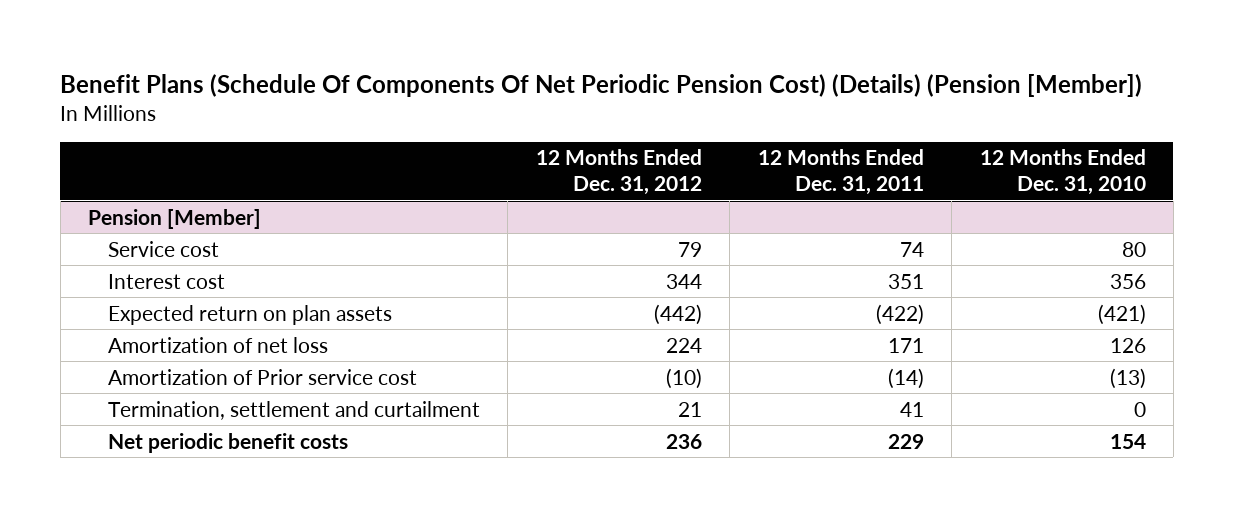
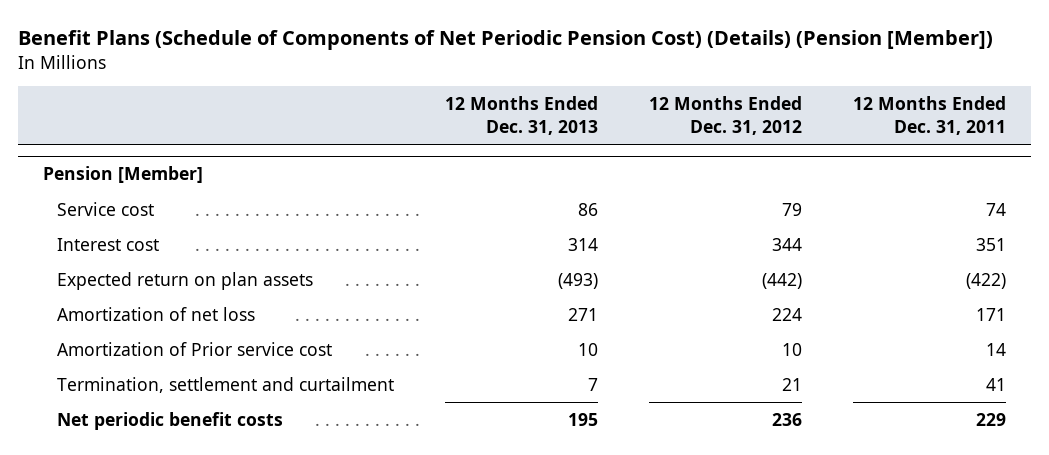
- Benefit Plans (Schedule Of Components Of Net Periodic Pension Cost) (Details) (Pension [Member])
+ Benefit Plans (Schedule of Components of Net Periodic Pension Cost) (Details) (Pension [Member])
- | 12 Months Ended Dec. 31, 2012 | 12 Months Ended Dec. 31, 2011 | 12 Months Ended Dec. 31, 2010
+ | 12 Months Ended Dec. 31, 2013 | 12 Months Ended Dec. 31, 2012 | 12 Months Ended Dec. 31, 2011
@ Pension [Member]
- Amortization of Prior service cost | (10) | (14) | (13)
+ Amortization of Prior service cost | 10 | 10 | 14

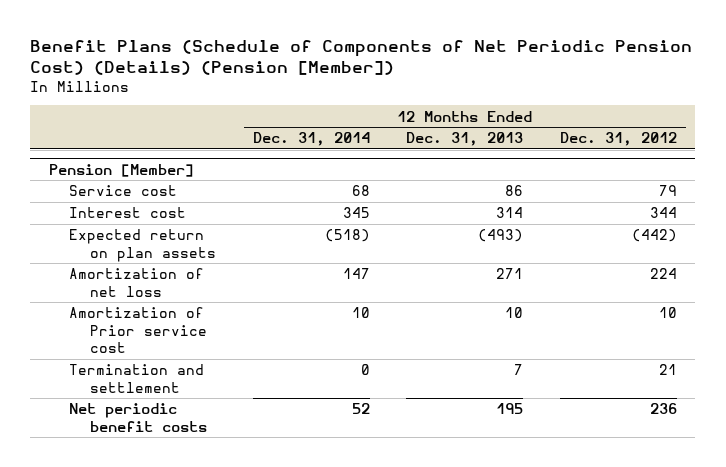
- | 12 Months Ended Dec. 31, 2013 | 12 Months Ended Dec. 31, 2012 | 12 Months Ended Dec. 31, 2011
+ | 12 Months Ended Dec. 31, 2014 | 12 Months Ended Dec. 31, 2013 | 12 Months Ended Dec. 31, 2012
@ Pension [Member]
- Termination, settlement and curtailment | 7 | 21 | 41
+ Termination and settlement | 0 | 7 | 21

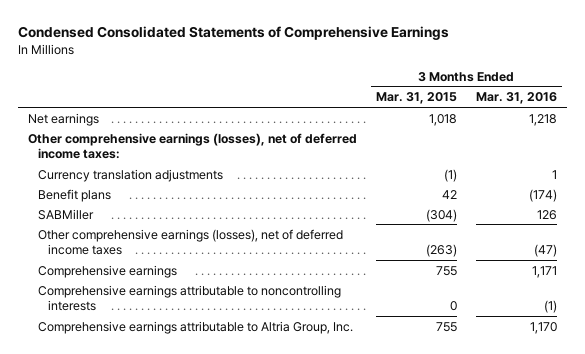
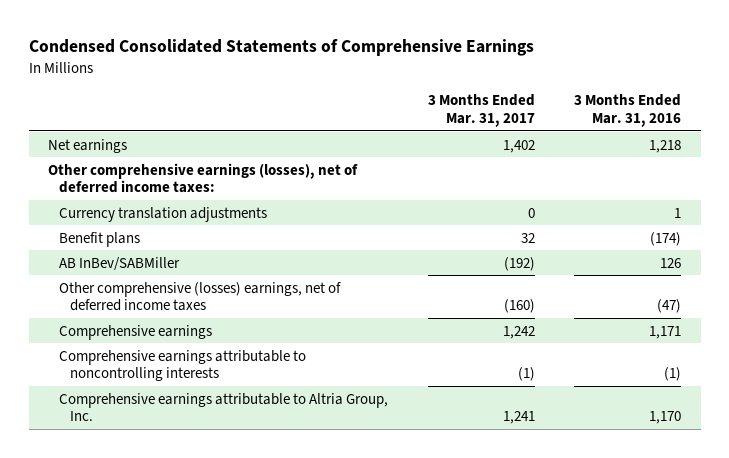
- | 3 Months Ended Mar. 31, 2015 | 3 Months Ended Mar. 31, 2016
+ | 3 Months Ended Mar. 31, 2017 | 3 Months Ended Mar. 31, 2016
- SABMiller | (304) | 126
- Other comprehensive earnings (losses), net of deferred income taxes | (263) | (47)
+ AB InBev/SABMiller | (192) | 126
+ Other comprehensive (losses) earnings, net of deferred income taxes | (160) | (47)

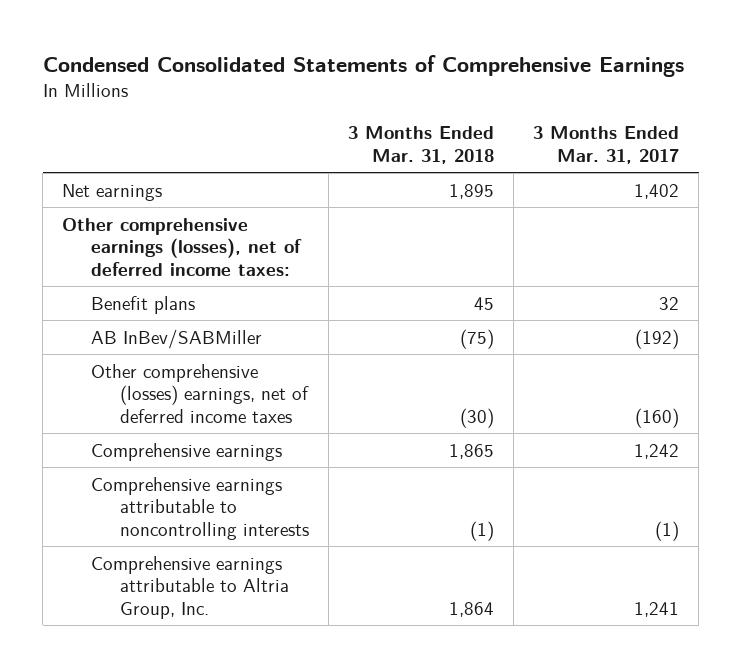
- | 3 Months Ended Mar. 31, 2017 | 3 Months Ended Mar. 31, 2016
+ | 3 Months Ended Mar. 31, 2018 | 3 Months Ended Mar. 31, 2017
- Currency translation adjustments | 0 | 1

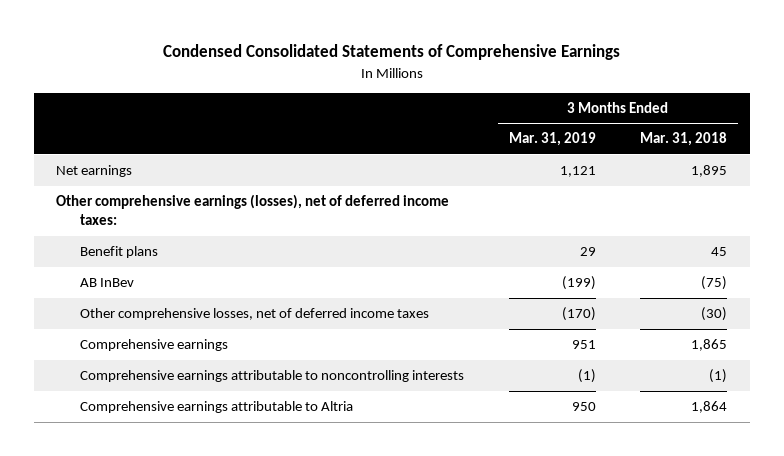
- | 3 Months Ended Mar. 31, 2018 | 3 Months Ended Mar. 31, 2017
+ | 3 Months Ended Mar. 31, 2019 | 3 Months Ended Mar. 31, 2018
- AB InBev/SABMiller | (75) | (192)
- Other comprehensive (losses) earnings, net of deferred income taxes | (30) | (160)
+ AB InBev | (199) | (75)
+ Other comprehensive losses, net of deferred income taxes | (170) | (30)
- Comprehensive earnings attributable to Altria Group, Inc. | 1,864 | 1,241
+ Comprehensive earnings attributable to Altria | 950 | 1,864

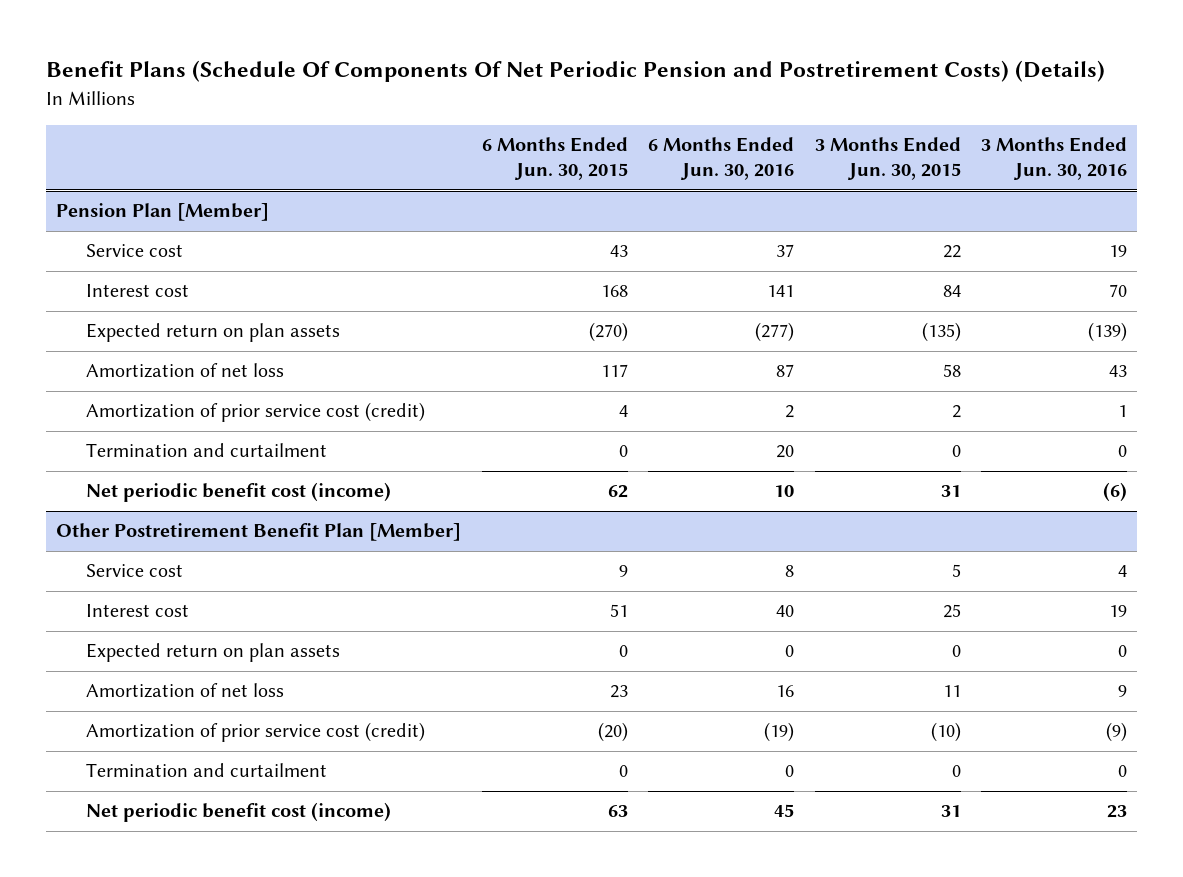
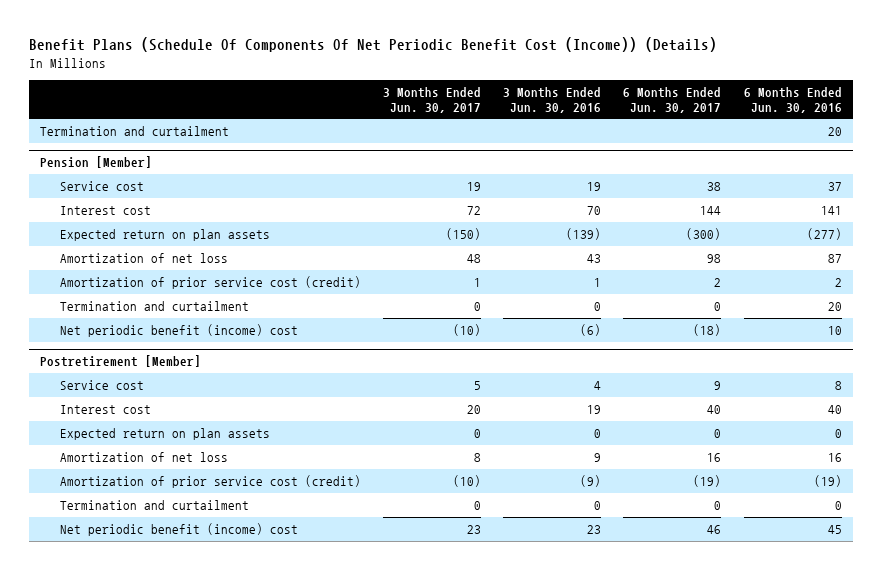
- Benefit Plans (Schedule Of Components Of Net Periodic Pension and Postretirement Costs) (Details)
+ Benefit Plans (Schedule Of Components Of Net Periodic Benefit Cost (Income)) (Details)
- | 6 Months Ended Jun. 30, 2015 | 6 Months Ended Jun. 30, 2016 | 3 Months Ended Jun. 30, 2015 | 3 Months Ended Jun. 30, 2016
+ | 3 Months Ended Jun. 30, 2017 | 3 Months Ended Jun. 30, 2016 | 6 Months Ended Jun. 30, 2017 | 6 Months Ended Jun. 30, 2016
- Pension Plan [Member]
+ Termination and curtailment | | | | 20
+ Pension [Member]
- Net periodic benefit cost (income) | 62 | 10 | 31 | (6)
- Other Postretirement Benefit Plan [Member]
+ Net periodic benefit (income) cost | (10) | (6) | (18) | 10
+ Postretirement [Member]
- Net periodic benefit cost (income) | 63 | 45 | 31 | 23
+ Net periodic benefit (income) cost | 23 | 23 | 46 | 45

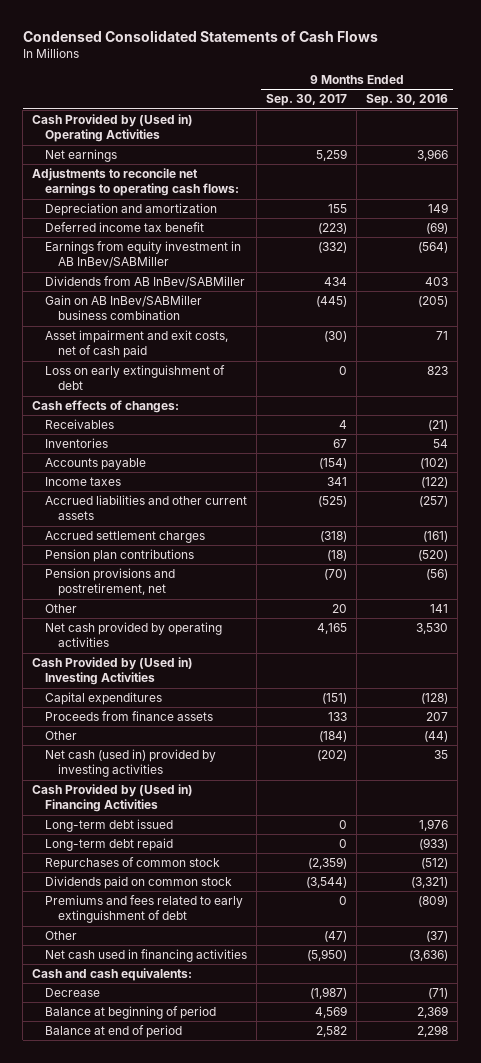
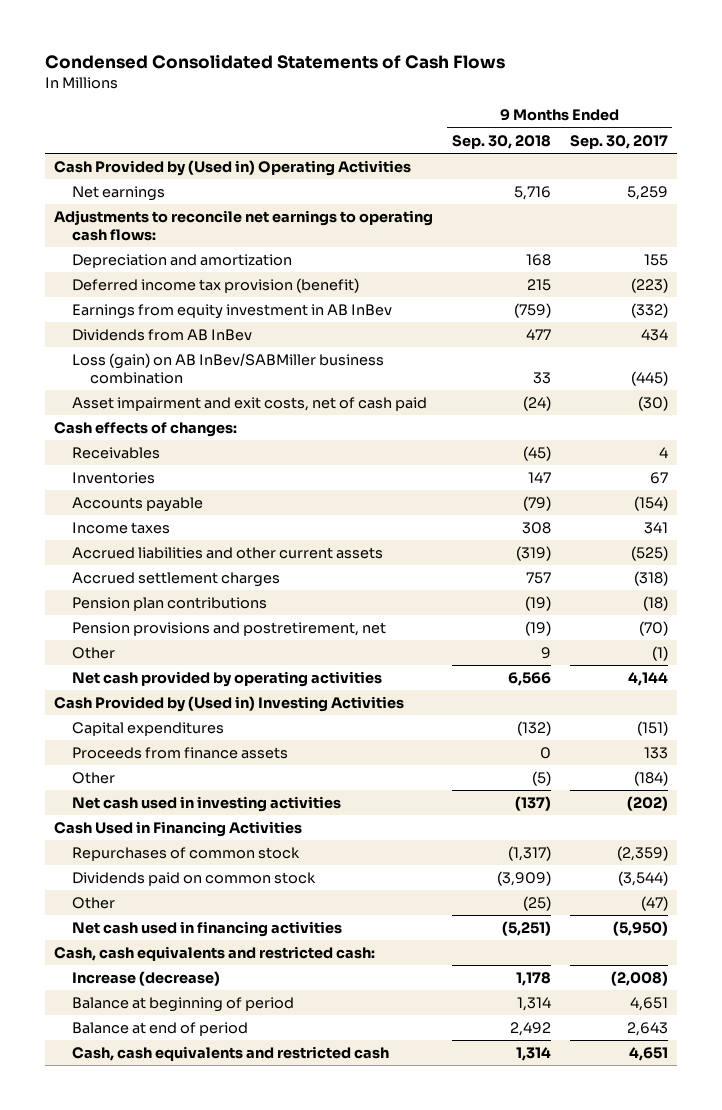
- | 9 Months Ended Sep. 30, 2017 | 9 Months Ended Sep. 30, 2016
+ | 9 Months Ended Sep. 30, 2018 | 9 Months Ended Sep. 30, 2017
- Deferred income tax benefit | (223) | (69)
- Earnings from equity investment in AB InBev/SABMiller | (332) | (564)
- Dividends from AB InBev/SABMiller | 434 | 403
- Gain on AB InBev/SABMiller business combination | (445) | (205)
+ Deferred income tax provision (benefit) | 215 | (223)
+ Earnings from equity investment in AB InBev | (759) | (332)
+ Dividends from AB InBev | 477 | 434
+ Loss (gain) on AB InBev/SABMiller business combination | 33 | (445)
- Loss on early extinguishment of debt | 0 | 823
- Other | 20 | 141
- Net cash provided by operating activities | 4,165 | 3,530
+ Other | 9 | (1)
+ Net cash provided by operating activities | 6,566 | 4,144
- Net cash (used in) provided by investing activities | (202) | 35
- Cash Provided by (Used in) Financing Activities
- Long-term debt issued | 0 | 1,976
- Long-term debt repaid | 0 | (933)
+ Net cash used in investing activities | (137) | (202)
+ Cash Used in Financing Activities
- Premiums and fees related to early extinguishment of debt | 0 | (809)
- Cash and cash equivalents:
- Decrease | (1,987) | (71)
- Balance at beginning of period | 4,569 | 2,369
- Balance at end of period | 2,582 | 2,298
+ Cash, cash equivalents and restricted cash:
+ Increase (decrease) | 1,178 | (2,008)
+ Balance at beginning of period | 1,314 | 4,651
+ Balance at end of period | 2,492 | 2,643
+ Cash, cash equivalents and restricted cash | 1,314 | 4,651

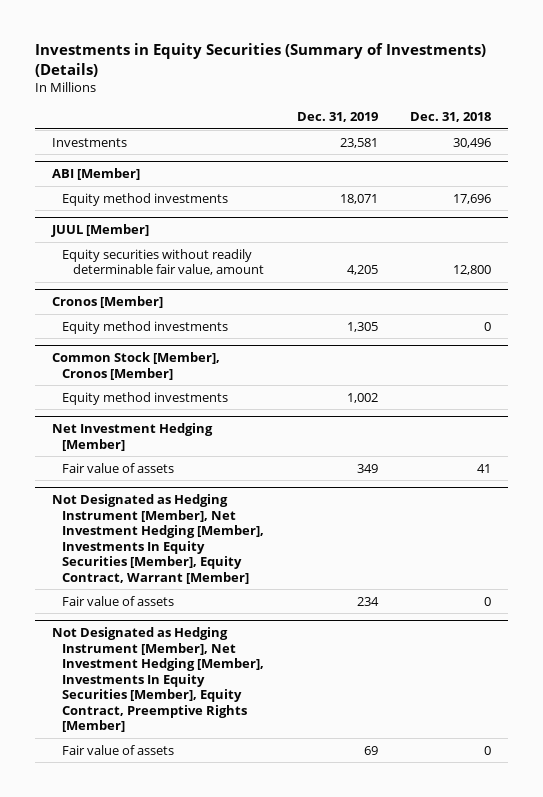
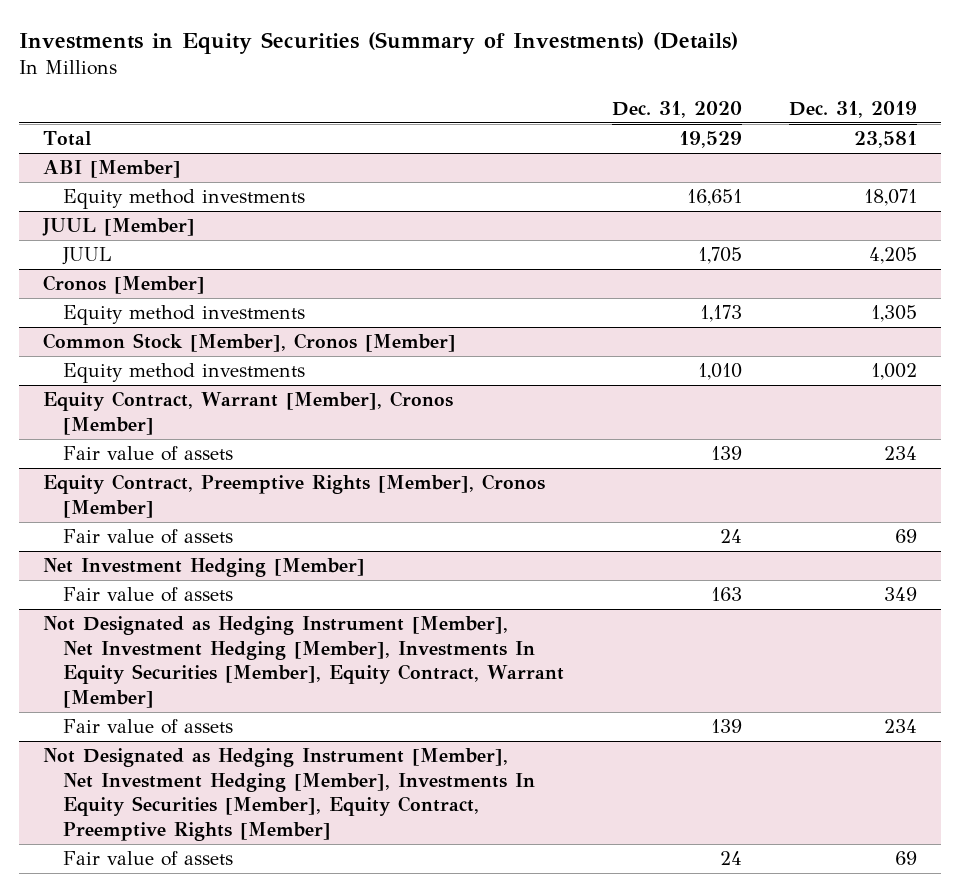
- | Dec. 31, 2019 | Dec. 31, 2018
+ | Dec. 31, 2020 | Dec. 31, 2019
- Investments | 23,581 | 30,496
+ Total | 19,529 | 23,581
@ JUUL [Member]
- Equity securities without readily determinable fair value, amount | 4,205 | 12,800
+ JUUL | 1,705 | 4,205
+ Equity Contract, Warrant [Member], Cronos [Member]
+ Fair value of assets | 139 | 234
+ Equity Contract, Preemptive Rights [Member], Cronos [Member]
+ Fair value of assets | 24 | 69

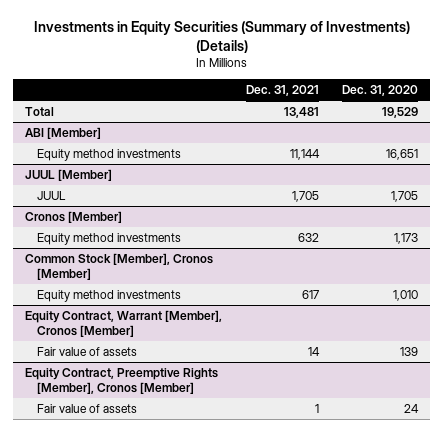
- | Dec. 31, 2020 | Dec. 31, 2019
+ | Dec. 31, 2021 | Dec. 31, 2020
- Net Investment Hedging [Member]
- Fair value of assets | 163 | 349
- Not Designated as Hedging Instrument [Member], Net Investment Hedging [Member], Investments In Equity Securities [Member], Equity Contract, Warrant [Member]
- Fair value of assets | 139 | 234
- Not Designated as Hedging Instrument [Member], Net Investment Hedging [Member], Investments In Equity Securities [Member], Equity Contract, Preemptive Rights [Member]
- Fair value of assets | 24 | 69

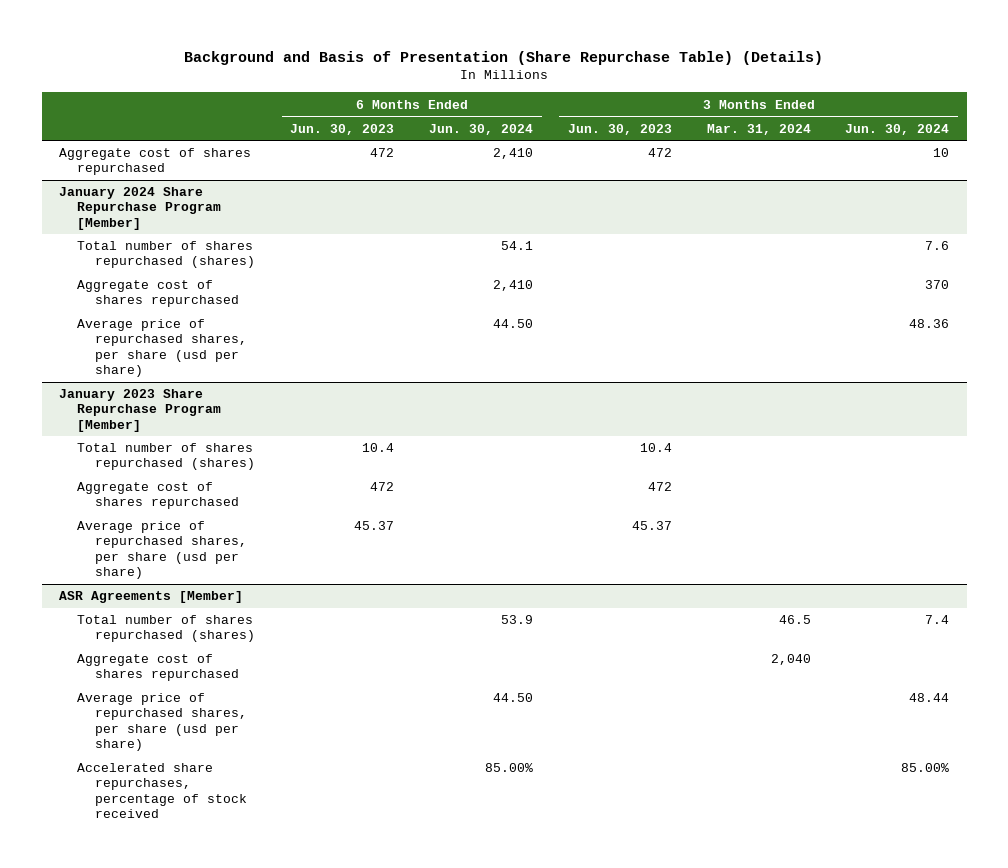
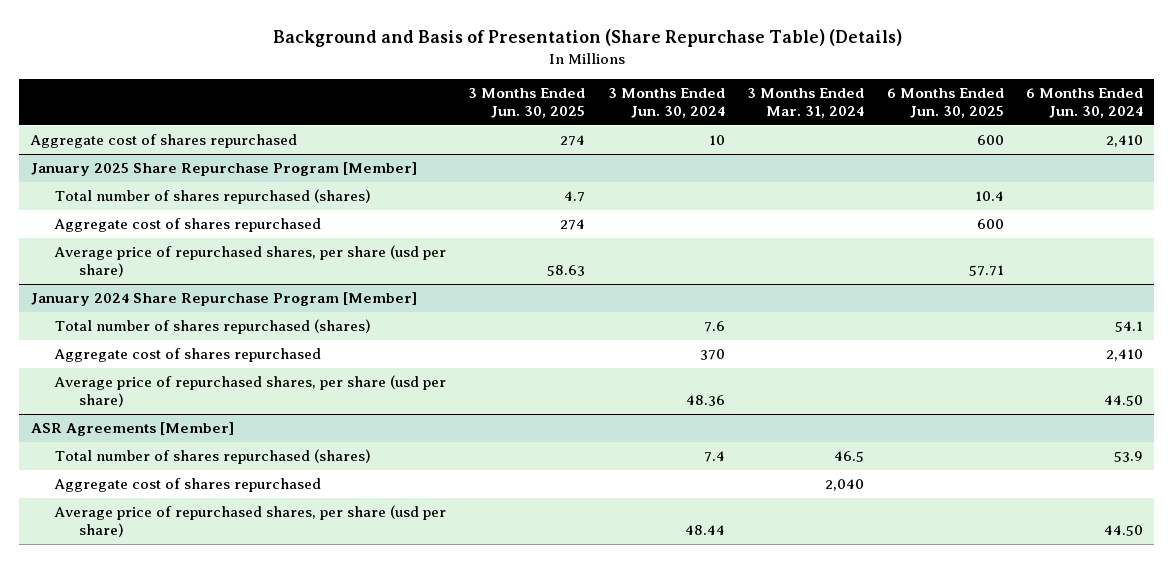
- | 6 Months Ended Jun. 30, 2023 | 6 Months Ended Jun. 30, 2024 | 3 Months Ended Jun. 30, 2023 | 3 Months Ended Mar. 31, 2024 | 3 Months Ended Jun. 30, 2024
+ | 3 Months Ended Jun. 30, 2025 | 3 Months Ended Jun. 30, 2024 | 3 Months Ended Mar. 31, 2024 | 6 Months Ended Jun. 30, 2025 | 6 Months Ended Jun. 30, 2024
+ January 2025 Share Repurchase Program [Member]
+ Total number of shares repurchased (shares) | 4.7 | | | 10.4 |
+ Aggregate cost of shares repurchased | 274 | | | 600 |
+ Average price of repurchased shares, per share (usd per share) | 58.63 | | | 57.71 |
- January 2023 Share Repurchase Program [Member]
- Total number of shares repurchased (shares) | 10.4 | | 10.4 | |
- Aggregate cost of shares repurchased | 472 | | 472 | |
- Average price of repurchased shares, per share (usd per share) | 45.37 | | 45.37 | |
@ ASR Agreements [Member]
- Accelerated share repurchases, percentage of stock received | | 85.00% | | | 85.00%

